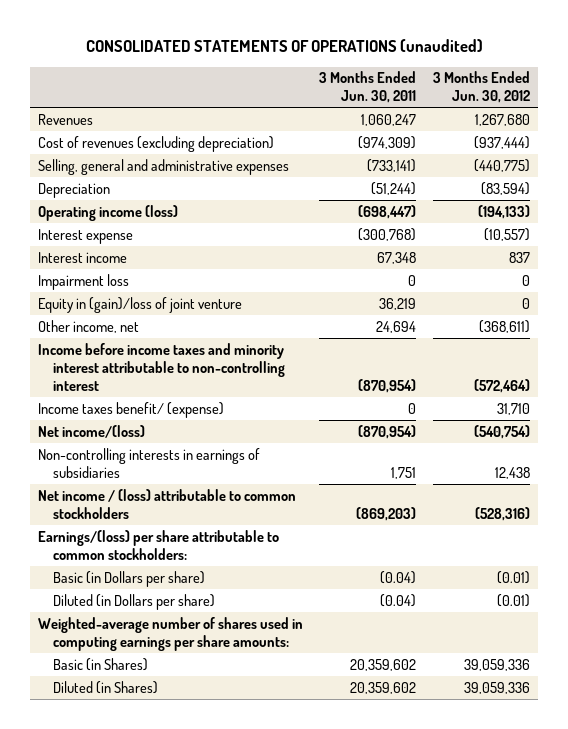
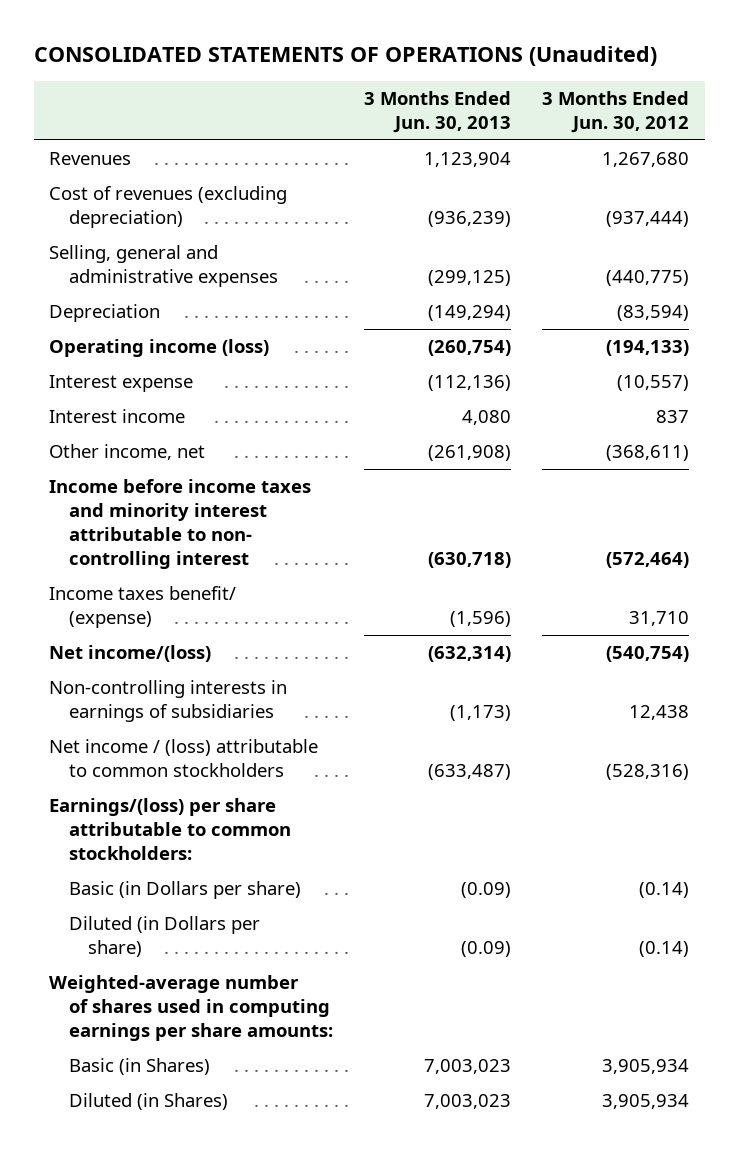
- CONSOLIDATED STATEMENTS OF OPERATIONS (unaudited)
+ CONSOLIDATED STATEMENTS OF OPERATIONS (Unaudited)
- | 3 Months Ended Jun. 30, 2011 | 3 Months Ended Jun. 30, 2012
+ | 3 Months Ended Jun. 30, 2013 | 3 Months Ended Jun. 30, 2012
- Impairment loss | 0 | 0
- Equity in (gain)/loss of joint venture | 36,219 | 0
- Income before income taxes and minority interest attributable to non-controlling interest | (870,954) | (572,464)
+ Income before income taxes and minority interest attributable to non- controlling interest | (630,718) | (572,464)
- Basic (in Dollars per share) | (0.04) | (0.01)
- Diluted (in Dollars per share) | (0.04) | (0.01)
+ Basic (in Dollars per share) | (0.09) | (0.14)
+ Diluted (in Dollars per share) | (0.09) | (0.14)
- Basic (in Shares) | 20,359,602 | 39,059,336
- Diluted (in Shares) | 20,359,602 | 39,059,336
+ Basic (in Shares) | 7,003,023 | 3,905,934
+ Diluted (in Shares) | 7,003,023 | 3,905,934

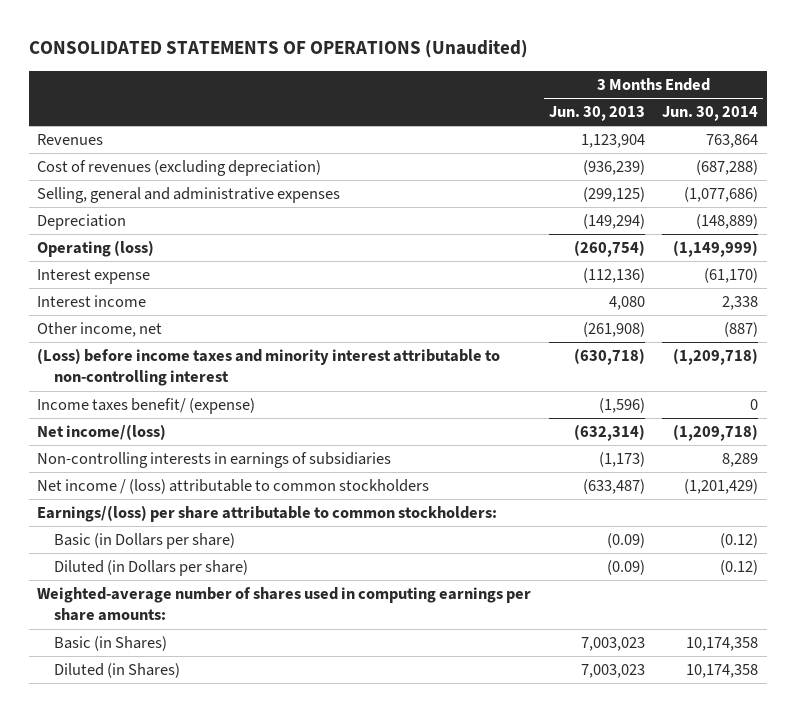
- | 3 Months Ended Jun. 30, 2013 | 3 Months Ended Jun. 30, 2012
+ | 3 Months Ended Jun. 30, 2013 | 3 Months Ended Jun. 30, 2014
- Operating income (loss) | (260,754) | (194,133)
+ Operating (loss) | (260,754) | (1,149,999)
- Income before income taxes and minority interest attributable to non- controlling interest | (630,718) | (572,464)
+ (Loss) before income taxes and minority interest attributable to non-controlling interest | (630,718) | (1,209,718)

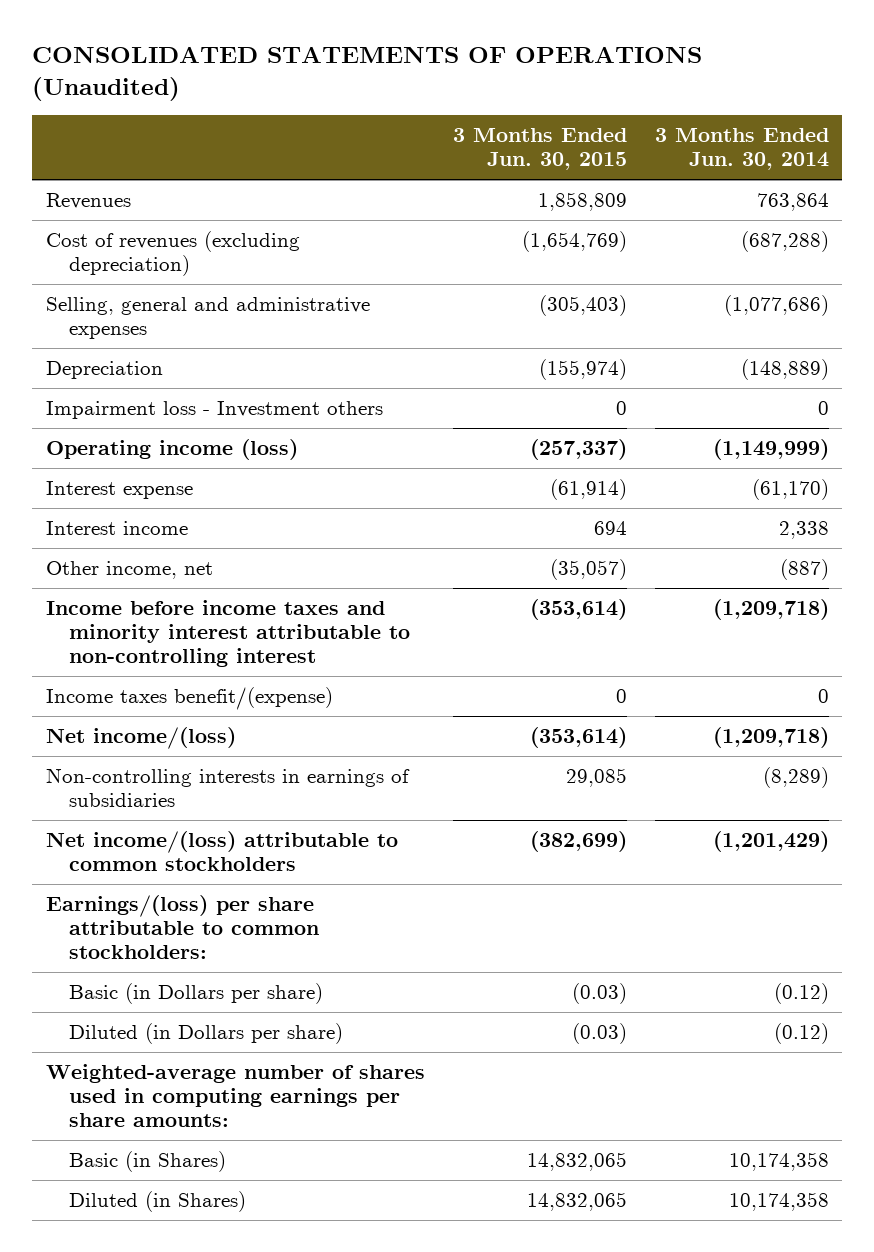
- | 3 Months Ended Jun. 30, 2013 | 3 Months Ended Jun. 30, 2014
+ | 3 Months Ended Jun. 30, 2015 | 3 Months Ended Jun. 30, 2014
- Operating (loss) | (260,754) | (1,149,999)
+ Impairment loss - Investment others | 0 | 0
+ Operating income (loss) | (257,337) | (1,149,999)
- (Loss) before income taxes and minority interest attributable to non-controlling interest | (630,718) | (1,209,718)
- Income taxes benefit/ (expense) | (1,596) | 0
+ Income before income taxes and minority interest attributable to non-controlling interest | (353,614) | (1,209,718)
+ Income taxes benefit/(expense) | 0 | 0
- Non-controlling interests in earnings of subsidiaries | (1,173) | 8,289
- Net income / (loss) attributable to common stockholders | (633,487) | (1,201,429)
+ Non-controlling interests in earnings of subsidiaries | 29,085 | (8,289)
+ Net income/(loss) attributable to common stockholders | (382,699) | (1,201,429)

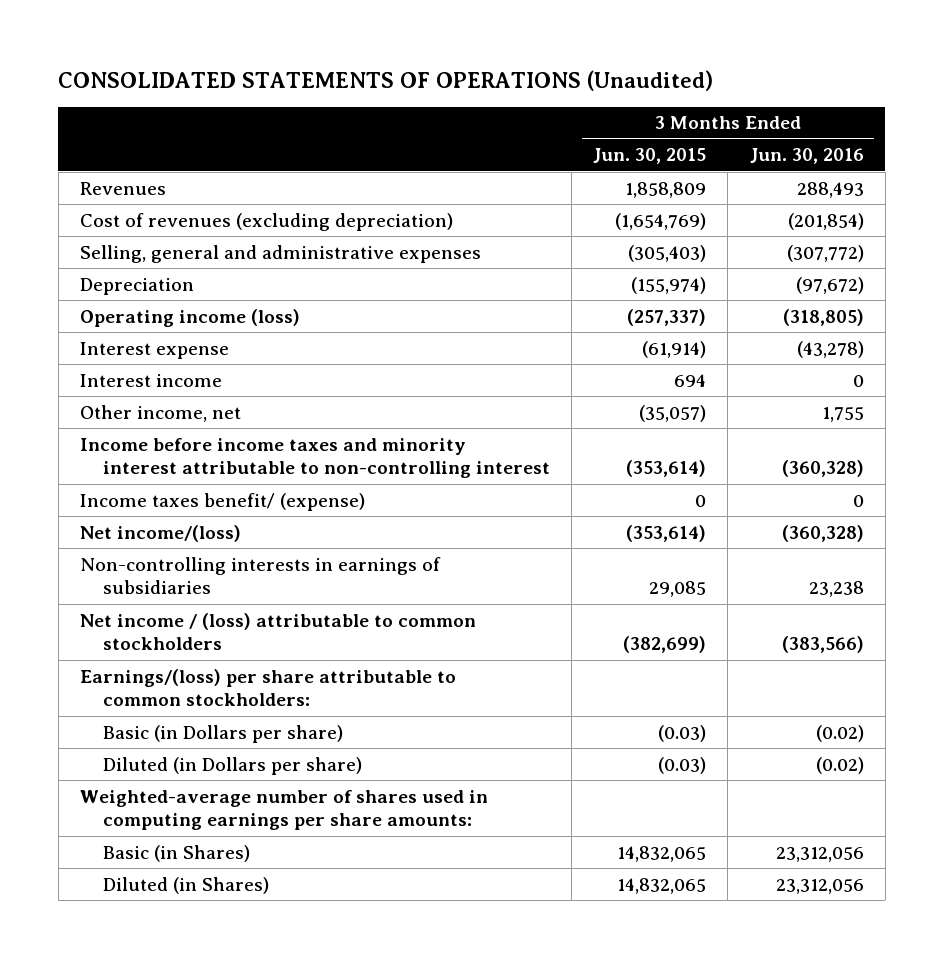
- | 3 Months Ended Jun. 30, 2015 | 3 Months Ended Jun. 30, 2014
+ | 3 Months Ended Jun. 30, 2015 | 3 Months Ended Jun. 30, 2016
- Impairment loss - Investment others | 0 | 0
- Income taxes benefit/(expense) | 0 | 0
+ Income taxes benefit/ (expense) | 0 | 0
- Net income/(loss) attributable to common stockholders | (382,699) | (1,201,429)
+ Net income / (loss) attributable to common stockholders | (382,699) | (383,566)

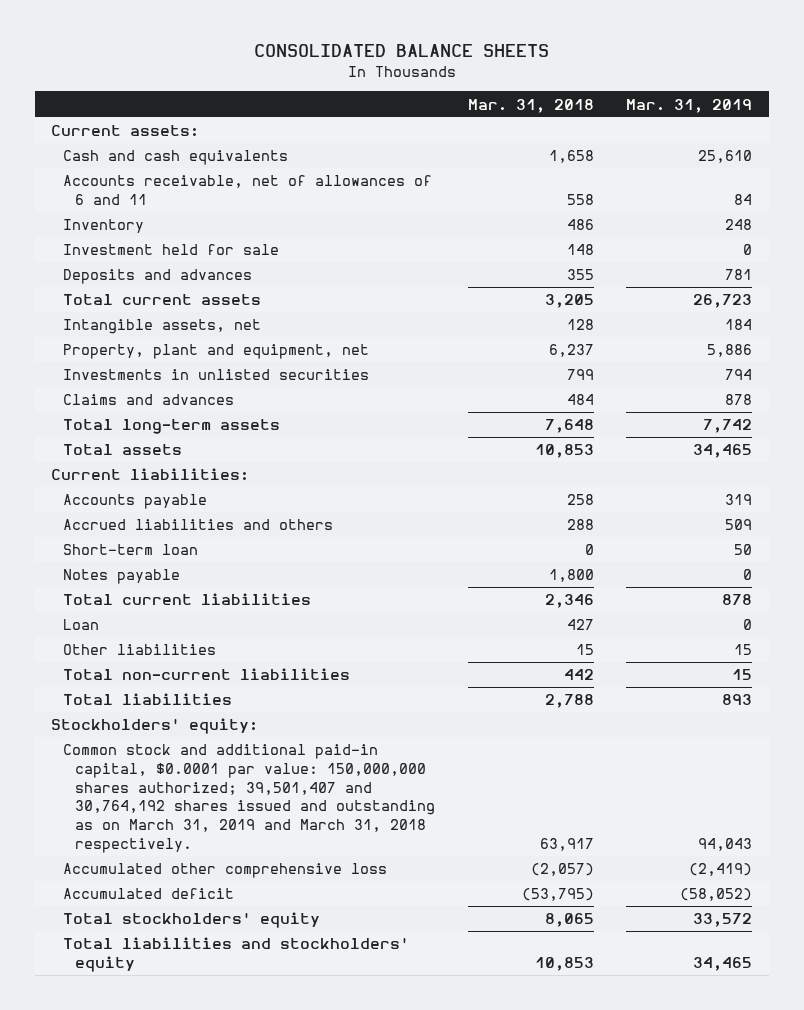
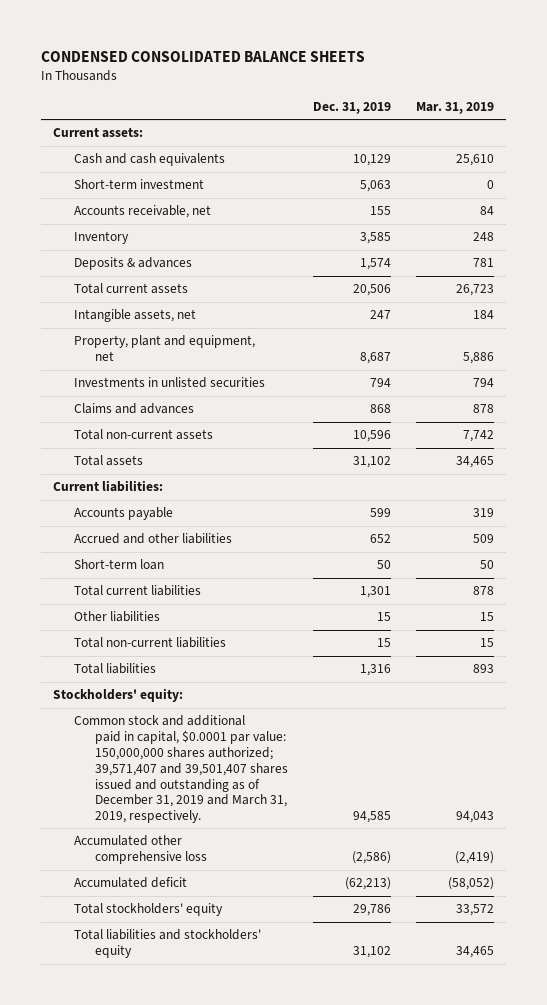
- CONSOLIDATED BALANCE SHEETS
+ CONDENSED CONSOLIDATED BALANCE SHEETS
- | Mar. 31, 2018 | Mar. 31, 2019
+ | Dec. 31, 2019 | Mar. 31, 2019
- Accounts receivable, net of allowances of 6 and 11 | 558 | 84
+ Short-term investment | 5,063 | 0
+ Accounts receivable, net | 155 | 84
- Investment held for sale | 148 | 0
- Deposits and advances | 355 | 781
+ Deposits & advances | 1,574 | 781
- Total long-term assets | 7,648 | 7,742
+ Total non-current assets | 10,596 | 7,742
- Accrued liabilities and others | 288 | 509
+ Accrued and other liabilities | 652 | 509
- Notes payable | 1,800 | 0
- Loan | 427 | 0
- Common stock and additional paid-in capital, $0.0001 par value: 150,000,000 shares authorized; 39,501,407 and 30,764,192 shares issued and outstanding as on March 31, 2019 and March 31, 2018 respectively. | 63,917 | 94,043
+ Common stock and additional paid in capital, $0.0001 par value: 150,000,000 shares authorized; 39,571,407 and 39,501,407 shares issued and outstanding as of December 31, 2019 and March 31, 2019, respectively. | 94,585 | 94,043

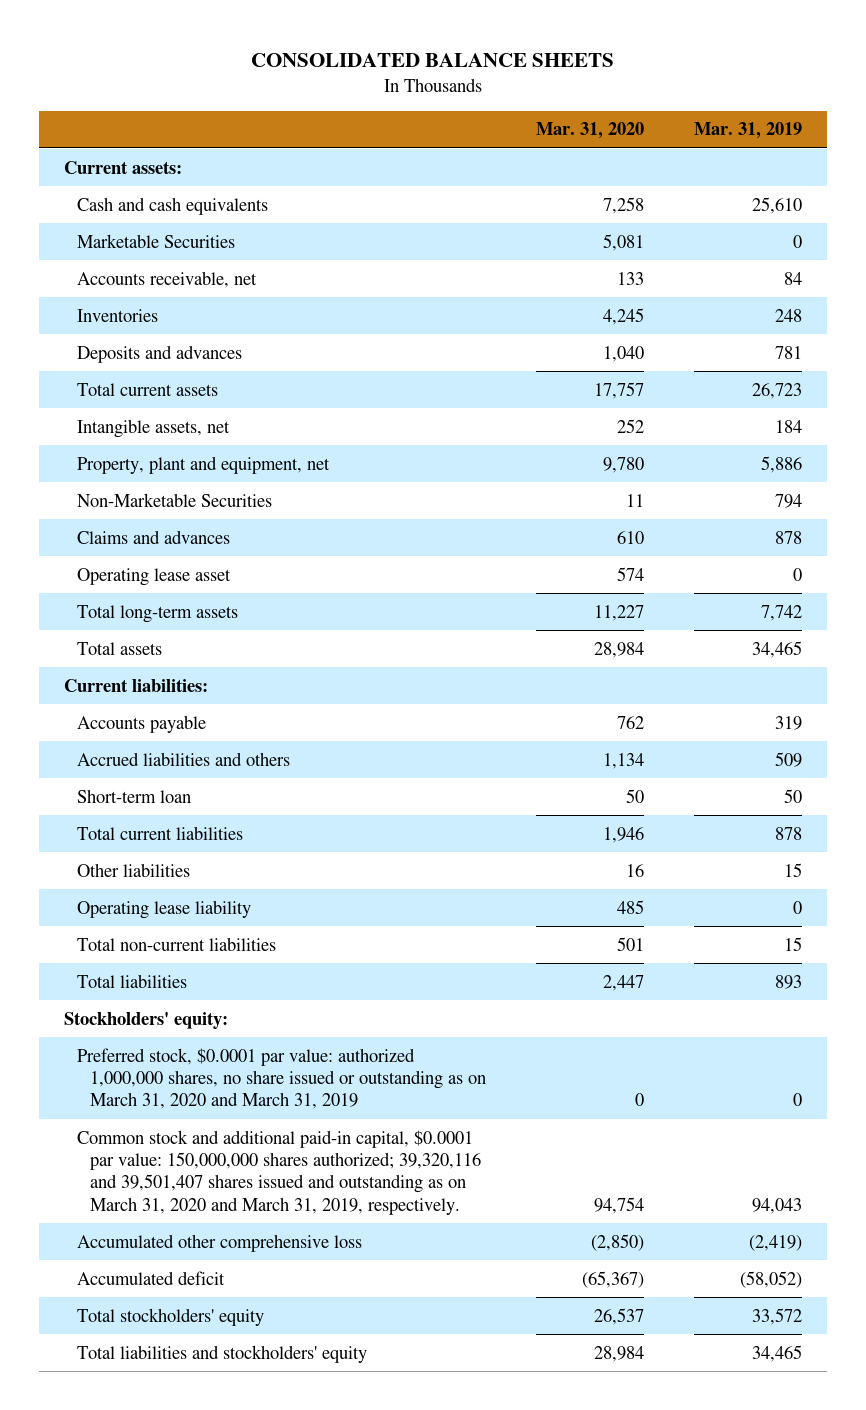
- CONDENSED CONSOLIDATED BALANCE SHEETS
+ CONSOLIDATED BALANCE SHEETS
- | Dec. 31, 2019 | Mar. 31, 2019
+ | Mar. 31, 2020 | Mar. 31, 2019
- Short-term investment | 5,063 | 0
+ Marketable Securities | 5,081 | 0
- Inventory | 3,585 | 248
- Deposits & advances | 1,574 | 781
+ Inventories | 4,245 | 248
+ Deposits and advances | 1,040 | 781
- Investments in unlisted securities | 794 | 794
+ Non-Marketable Securities | 11 | 794
- Total non-current assets | 10,596 | 7,742
+ Operating lease asset | 574 | 0
+ Total long-term assets | 11,227 | 7,742
- Accrued and other liabilities | 652 | 509
+ Accrued liabilities and others | 1,134 | 509
+ Operating lease liability | 485 | 0
- Common stock and additional paid in capital, $0.0001 par value: 150,000,000 shares authorized; 39,571,407 and 39,501,407 shares issued and outstanding as of December 31, 2019 and March 31, 2019, respectively. | 94,585 | 94,043
+ Preferred stock, $0.0001 par value: authorized 1,000,000 shares, no share issued or outstanding as on March 31, 2020 and March 31, 2019 | 0 | 0
+ Common stock and additional paid-in capital, $0.0001 par value: 150,000,000 shares authorized; 39,320,116 and 39,501,407 shares issued and outstanding as on March 31, 2020 and March 31, 2019, respectively. | 94,754 | 94,043

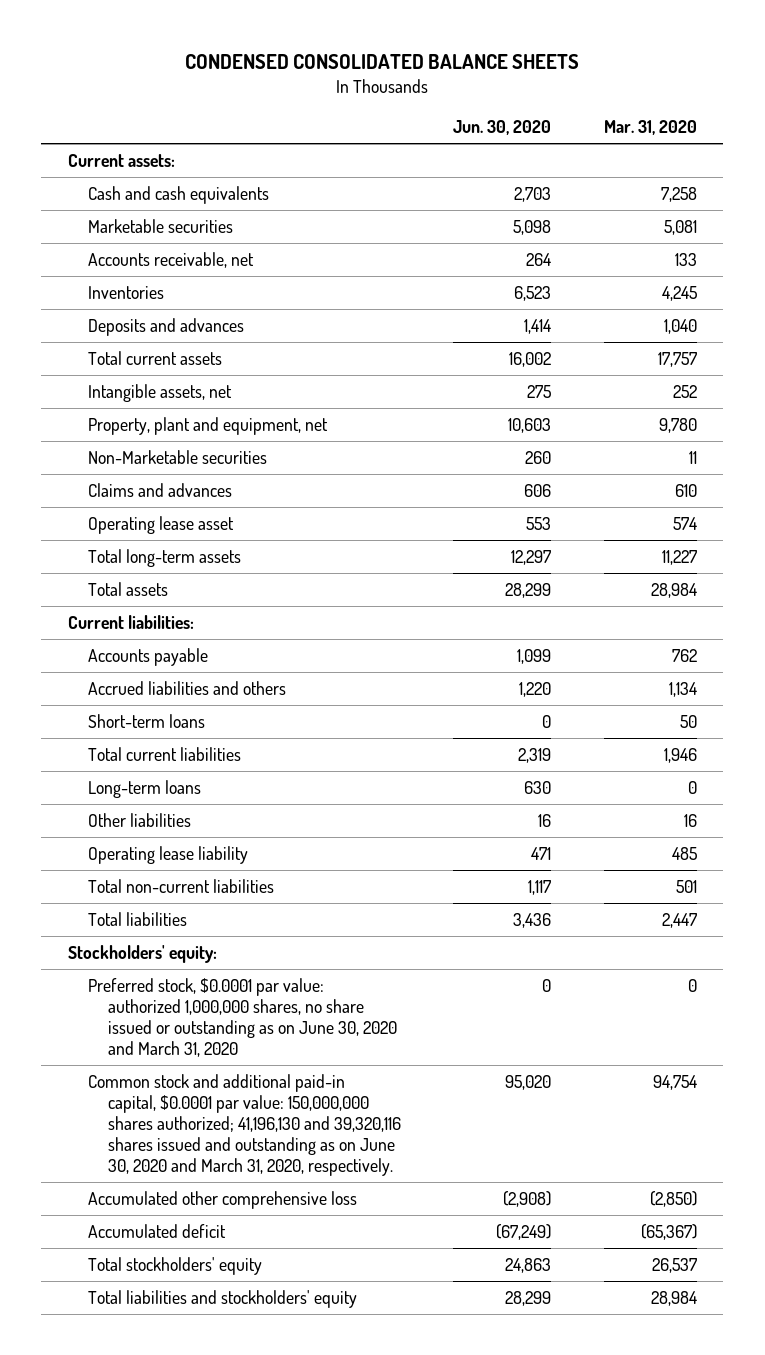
- CONSOLIDATED BALANCE SHEETS
+ CONDENSED CONSOLIDATED BALANCE SHEETS
- | Mar. 31, 2020 | Mar. 31, 2019
+ | Jun. 30, 2020 | Mar. 31, 2020
- Marketable Securities | 5,081 | 0
+ Marketable securities | 5,098 | 5,081
- Non-Marketable Securities | 11 | 794
+ Non-Marketable securities | 260 | 11
- Short-term loan | 50 | 50
+ Short-term loans | 0 | 50
+ Long-term loans | 630 | 0
- Preferred stock, $0.0001 par value: authorized 1,000,000 shares, no share issued or outstanding as on March 31, 2020 and March 31, 2019 | 0 | 0
- Common stock and additional paid-in capital, $0.0001 par value: 150,000,000 shares authorized; 39,320,116 and 39,501,407 shares issued and outstanding as on March 31, 2020 and March 31, 2019, respectively. | 94,754 | 94,043
+ Preferred stock, $0.0001 par value: authorized 1,000,000 shares, no share issued or outstanding as on June 30, 2020 and March 31, 2020 | 0 | 0
+ Common stock and additional paid-in capital, $0.0001 par value: 150,000,000 shares authorized; 41,196,130 and 39,320,116 shares issued and outstanding as on June 30, 2020 and March 31, 2020, respectively. | 95,020 | 94,754

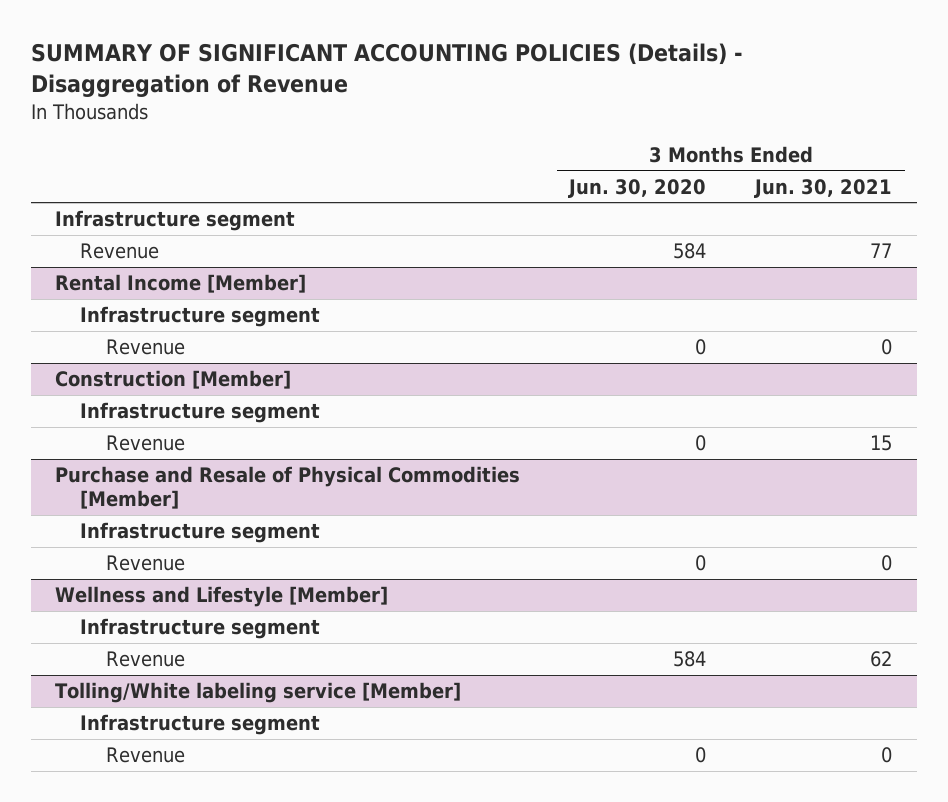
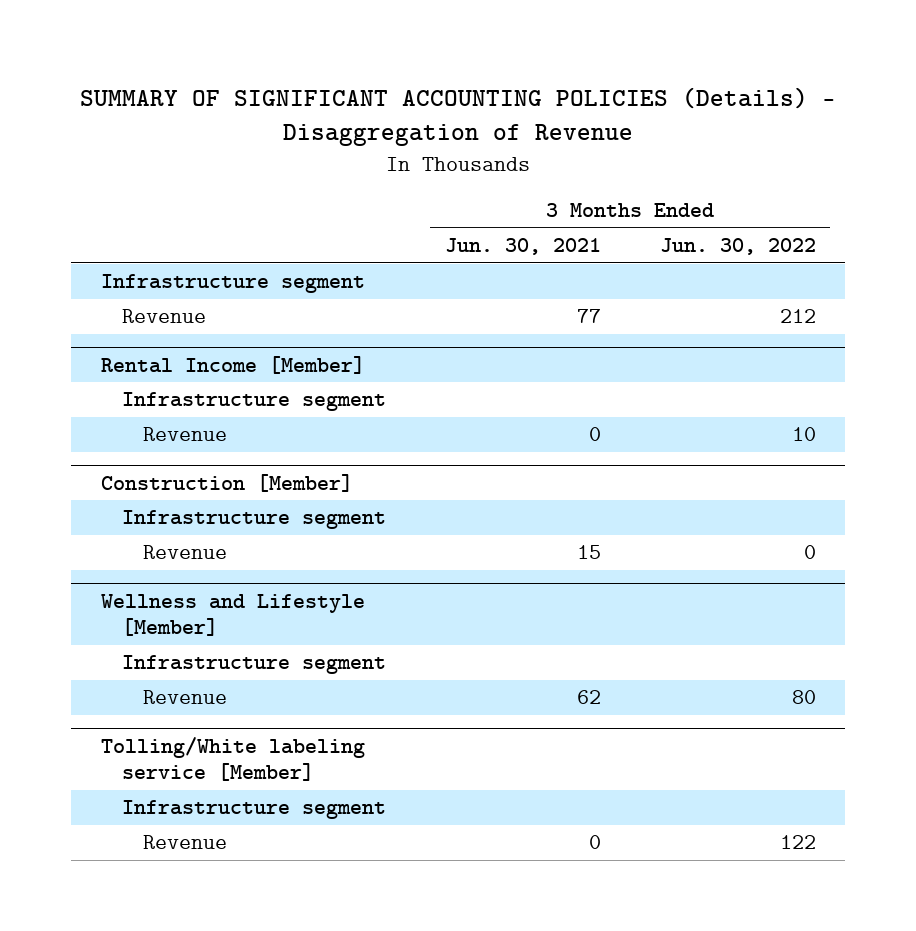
- | 3 Months Ended Jun. 30, 2020 | 3 Months Ended Jun. 30, 2021
+ | 3 Months Ended Jun. 30, 2021 | 3 Months Ended Jun. 30, 2022
- Purchase and Resale of Physical Commodities [Member]
- Infrastructure segment
- Revenue | 0 | 0

